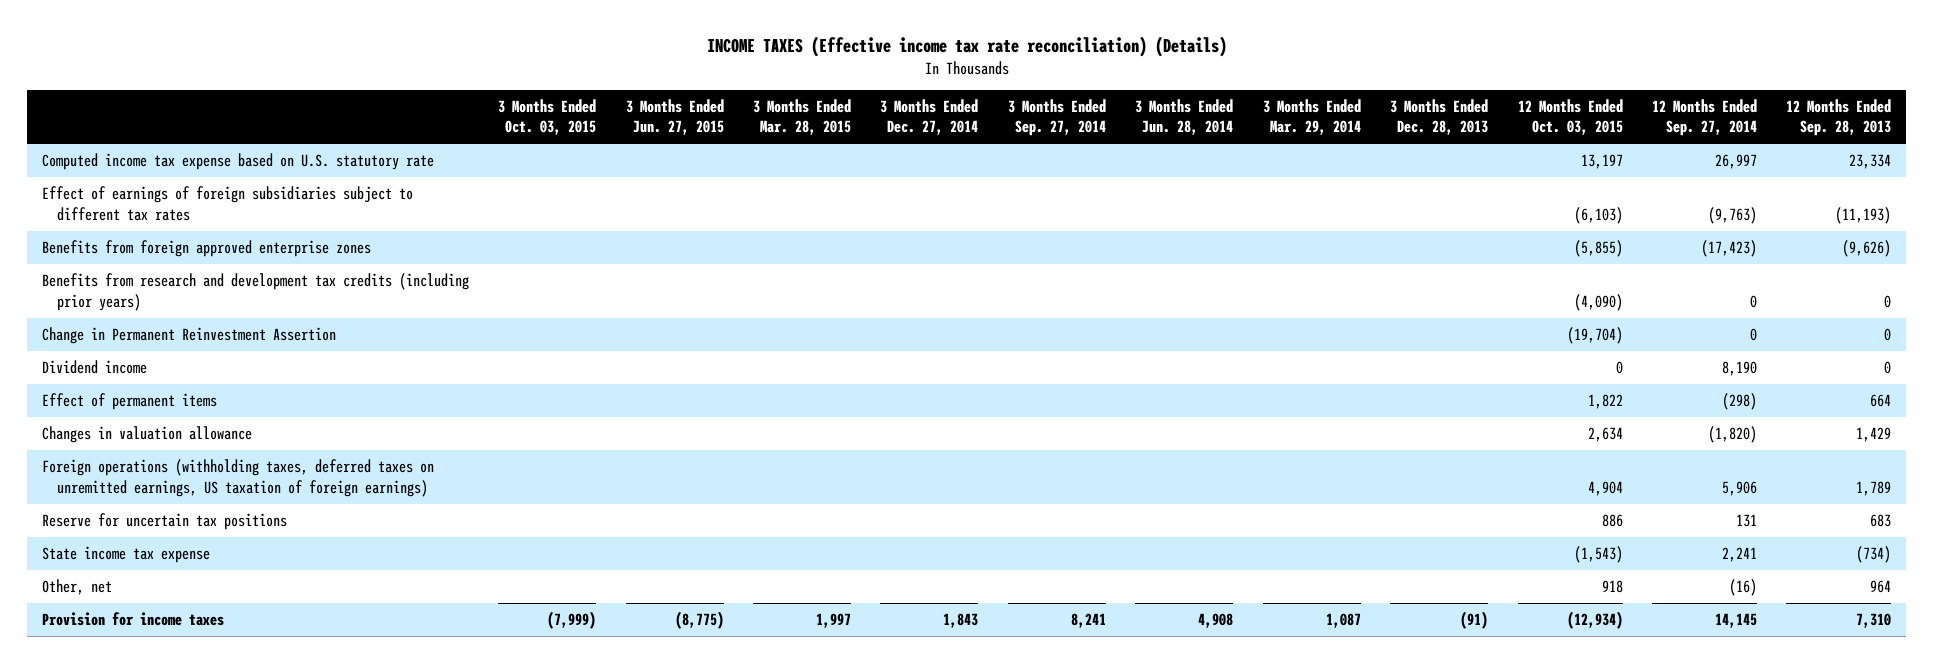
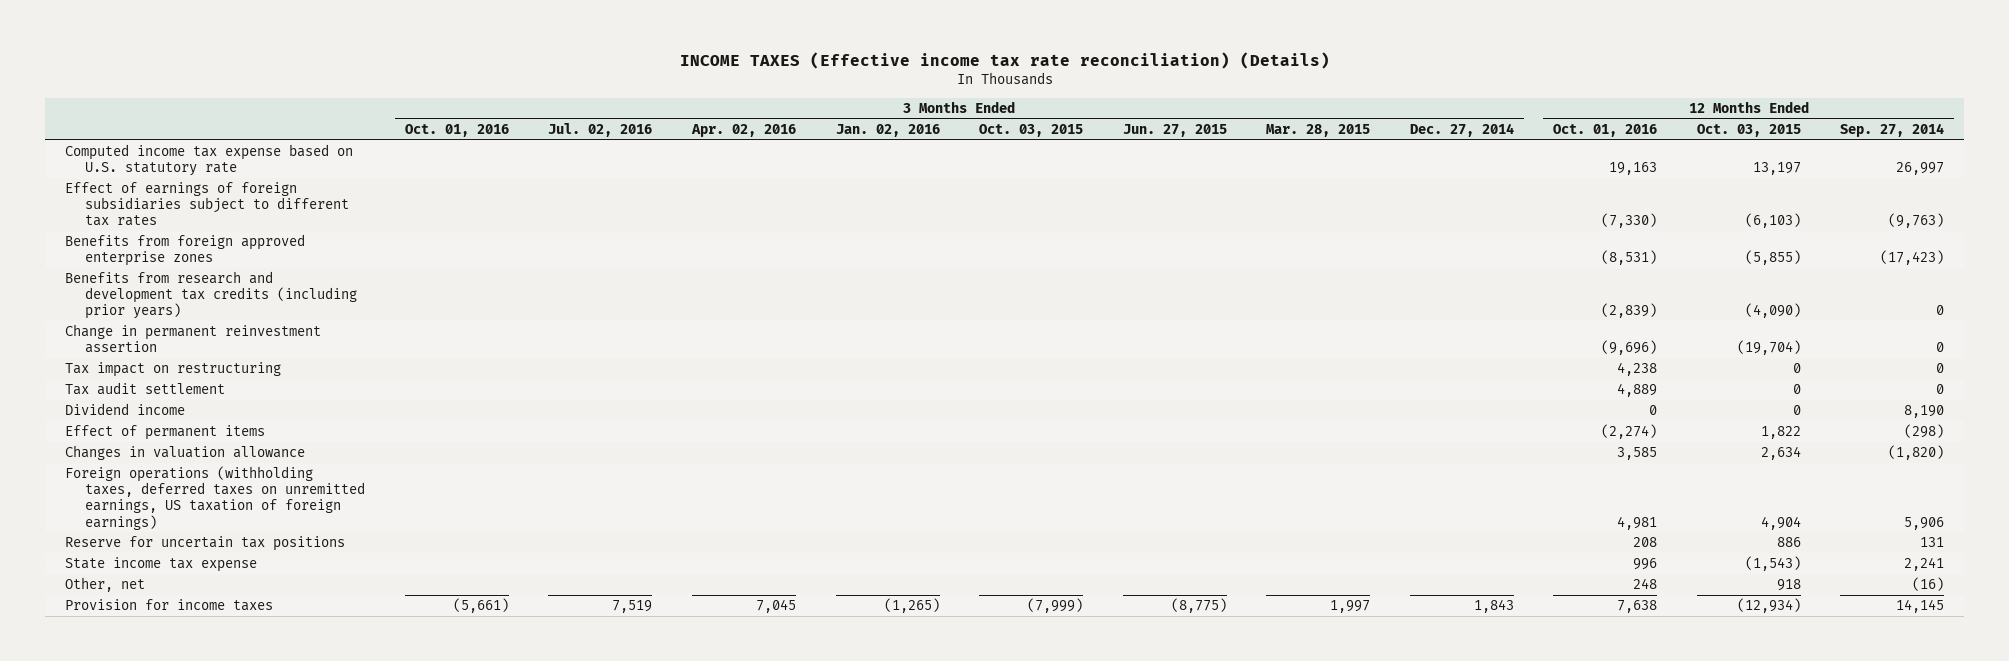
- | 3 Months Ended Oct. 03, 2015 | 3 Months Ended Jun. 27, 2015 | 3 Months Ended Mar. 28, 2015 | 3 Months Ended Dec. 27, 2014 | 3 Months Ended Sep. 27, 2014 | 3 Months Ended Jun. 28, 2014 | 3 Months Ended Mar. 29, 2014 | 3 Months Ended Dec. 28, 2013 | 12 Months Ended Oct. 03, 2015 | 12 Months Ended Sep. 27, 2014 | 12 Months Ended Sep. 28, 2013
+ | 3 Months Ended Oct. 01, 2016 | 3 Months Ended Jul. 02, 2016 | 3 Months Ended Apr. 02, 2016 | 3 Months Ended Jan. 02, 2016 | 3 Months Ended Oct. 03, 2015 | 3 Months Ended Jun. 27, 2015 | 3 Months Ended Mar. 28, 2015 | 3 Months Ended Dec. 27, 2014 | 12 Months Ended Oct. 01, 2016 | 12 Months Ended Oct. 03, 2015 | 12 Months Ended Sep. 27, 2014
- Change in Permanent Reinvestment Assertion | | | | | | | | | (19,704) | 0 | 0
+ Change in permanent reinvestment assertion | | | | | | | | | (9,696) | (19,704) | 0
+ Tax impact on restructuring | | | | | | | | | 4,238 | 0 | 0
+ Tax audit settlement | | | | | | | | | 4,889 | 0 | 0

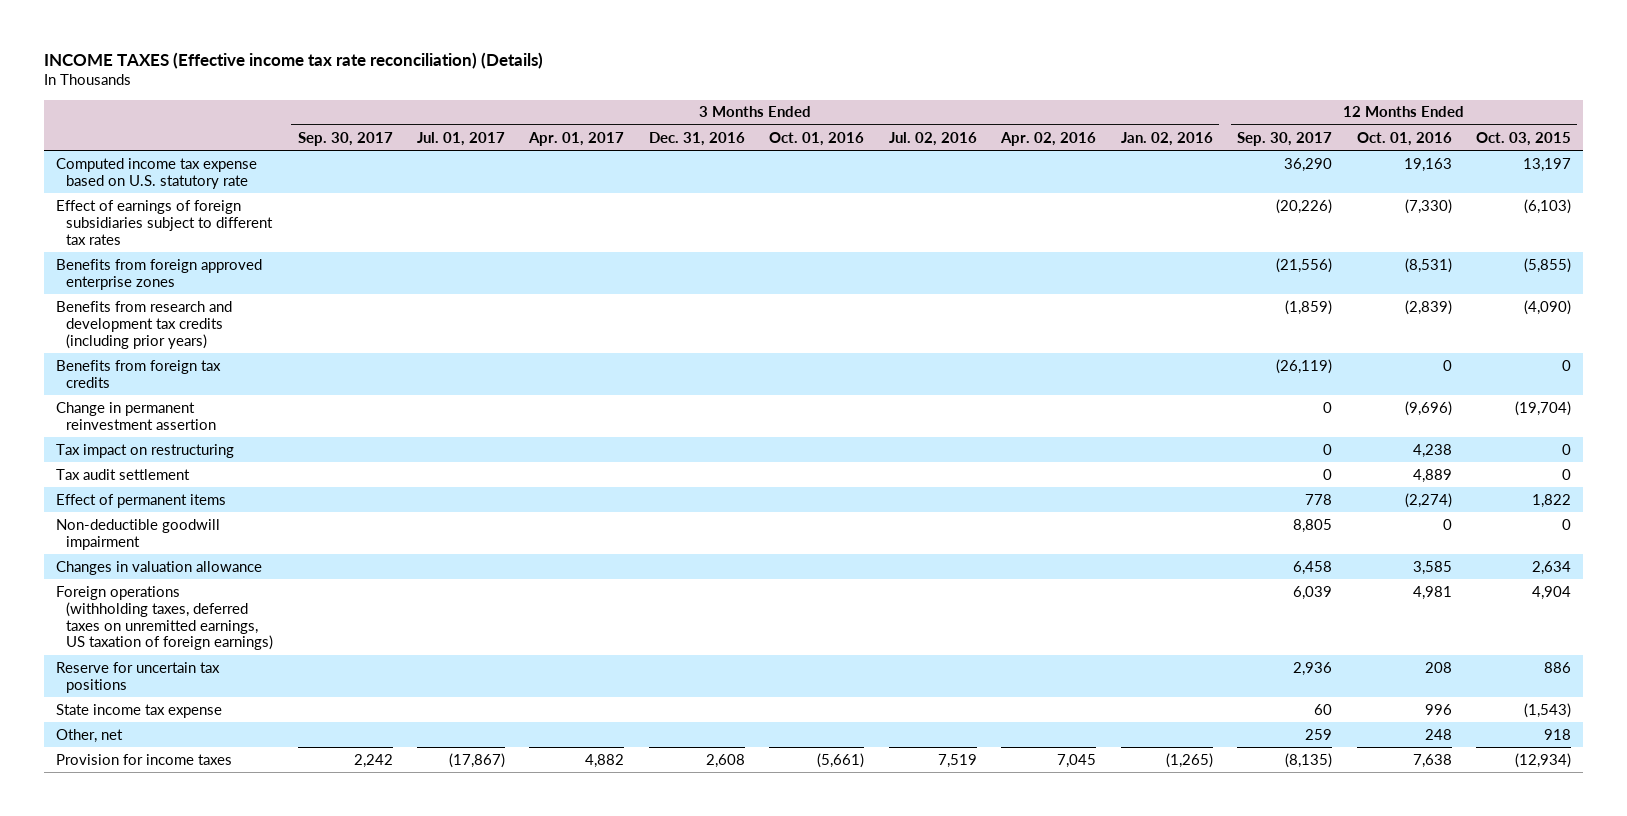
- | 3 Months Ended Oct. 01, 2016 | 3 Months Ended Jul. 02, 2016 | 3 Months Ended Apr. 02, 2016 | 3 Months Ended Jan. 02, 2016 | 3 Months Ended Oct. 03, 2015 | 3 Months Ended Jun. 27, 2015 | 3 Months Ended Mar. 28, 2015 | 3 Months Ended Dec. 27, 2014 | 12 Months Ended Oct. 01, 2016 | 12 Months Ended Oct. 03, 2015 | 12 Months Ended Sep. 27, 2014
+ | 3 Months Ended Sep. 30, 2017 | 3 Months Ended Jul. 01, 2017 | 3 Months Ended Apr. 01, 2017 | 3 Months Ended Dec. 31, 2016 | 3 Months Ended Oct. 01, 2016 | 3 Months Ended Jul. 02, 2016 | 3 Months Ended Apr. 02, 2016 | 3 Months Ended Jan. 02, 2016 | 12 Months Ended Sep. 30, 2017 | 12 Months Ended Oct. 01, 2016 | 12 Months Ended Oct. 03, 2015
+ Benefits from foreign tax credits | | | | | | | | | (26,119) | 0 | 0
- Dividend income | | | | | | | | | 0 | 0 | 8,190
+ Non-deductible goodwill impairment | | | | | | | | | 8,805 | 0 | 0

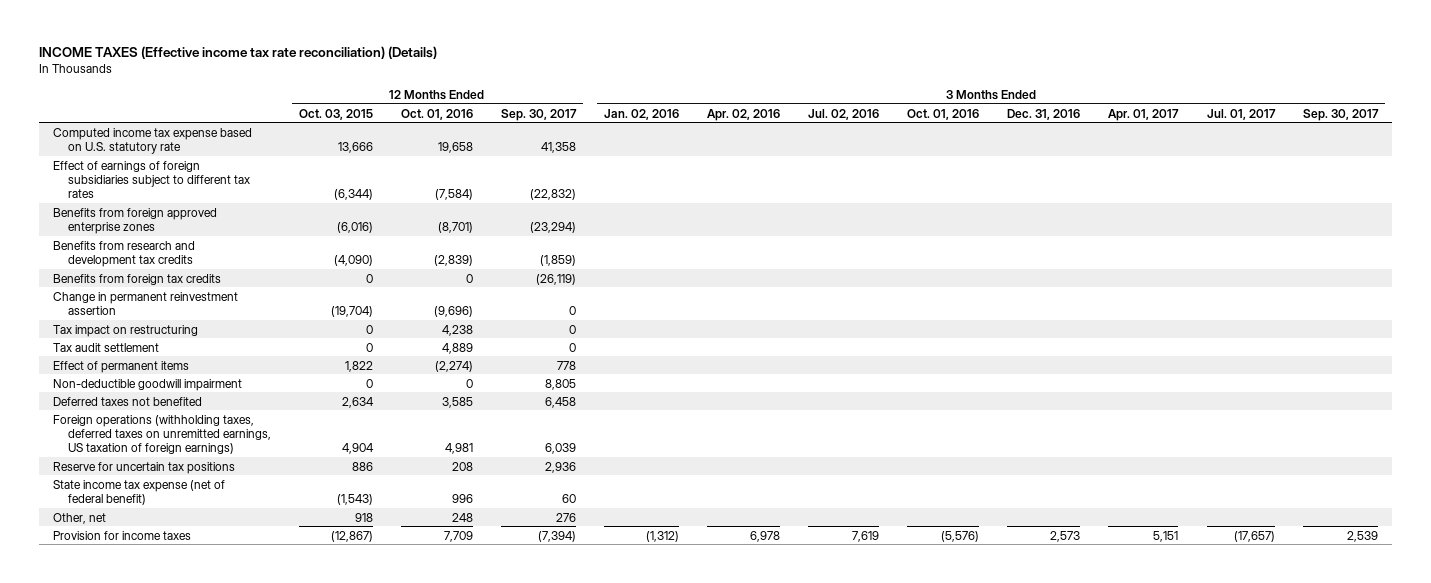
- | 3 Months Ended Sep. 30, 2017 | 3 Months Ended Jul. 01, 2017 | 3 Months Ended Apr. 01, 2017 | 3 Months Ended Dec. 31, 2016 | 3 Months Ended Oct. 01, 2016 | 3 Months Ended Jul. 02, 2016 | 3 Months Ended Apr. 02, 2016 | 3 Months Ended Jan. 02, 2016 | 12 Months Ended Sep. 30, 2017 | 12 Months Ended Oct. 01, 2016 | 12 Months Ended Oct. 03, 2015
+ | 12 Months Ended Oct. 03, 2015 | 12 Months Ended Oct. 01, 2016 | 12 Months Ended Sep. 30, 2017 | 3 Months Ended Jan. 02, 2016 | 3 Months Ended Apr. 02, 2016 | 3 Months Ended Jul. 02, 2016 | 3 Months Ended Oct. 01, 2016 | 3 Months Ended Dec. 31, 2016 | 3 Months Ended Apr. 01, 2017 | 3 Months Ended Jul. 01, 2017 | 3 Months Ended Sep. 30, 2017
- Computed income tax expense based on U.S. statutory rate | | | | | | | | | 36,290 | 19,163 | 13,197
- Effect of earnings of foreign subsidiaries subject to different tax rates | | | | | | | | | (20,226) | (7,330) | (6,103)
- Benefits from foreign approved enterprise zones | | | | | | | | | (21,556) | (8,531) | (5,855)
- Benefits from research and development tax credits (including prior years) | | | | | | | | | (1,859) | (2,839) | (4,090)
+ Computed income tax expense based on U.S. statutory rate | 13,666 | 19,658 | 41,358 | | | | | | | |
+ Effect of earnings of foreign subsidiaries subject to different tax rates | (6,344) | (7,584) | (22,832) | | | | | | | |
+ Benefits from foreign approved enterprise zones | (6,016) | (8,701) | (23,294) | | | | | | | |
+ Benefits from research and development tax credits | (4,090) | (2,839) | (1,859) | | | | | | | |
- Changes in valuation allowance | | | | | | | | | 6,458 | 3,585 | 2,634
+ Deferred taxes not benefited | 2,634 | 3,585 | 6,458 | | | | | | | |
- State income tax expense | | | | | | | | | 60 | 996 | (1,543)
- Other, net | | | | | | | | | 259 | 248 | 918
- Provision for income taxes | 2,242 | (17,867) | 4,882 | 2,608 | (5,661) | 7,519 | 7,045 | (1,265) | (8,135) | 7,638 | (12,934)
+ State income tax expense (net of federal benefit) | (1,543) | 996 | 60 | | | | | | | |
+ Other, net | 918 | 248 | 276 | | | | | | | |
+ Provision for income taxes | (12,867) | 7,709 | (7,394) | (1,312) | 6,978 | 7,619 | (5,576) | 2,573 | 5,151 | (17,657) | 2,539

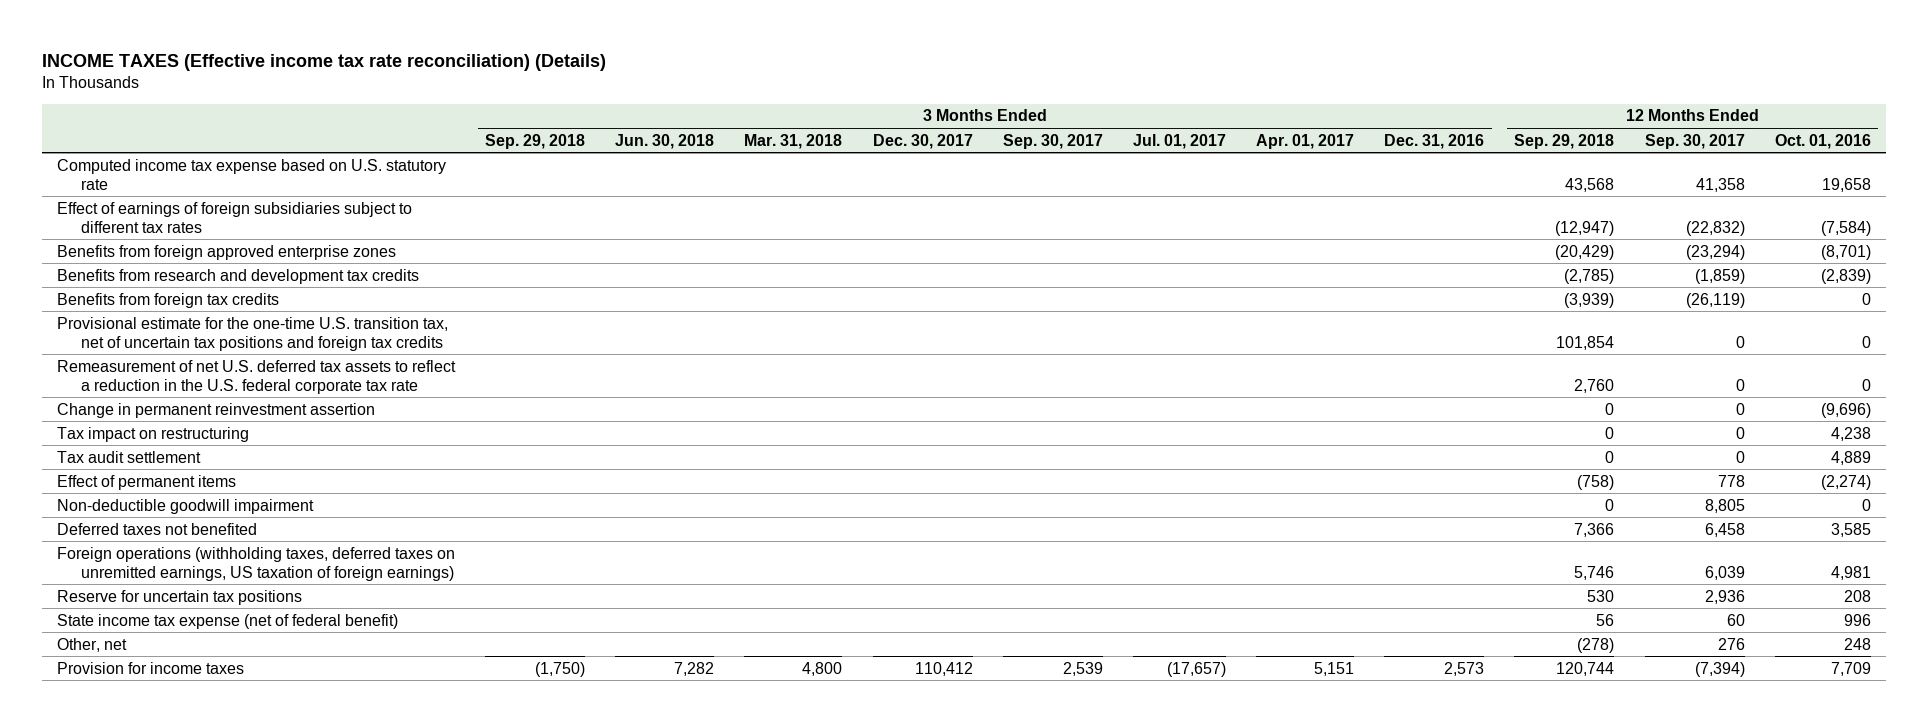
- | 12 Months Ended Oct. 03, 2015 | 12 Months Ended Oct. 01, 2016 | 12 Months Ended Sep. 30, 2017 | 3 Months Ended Jan. 02, 2016 | 3 Months Ended Apr. 02, 2016 | 3 Months Ended Jul. 02, 2016 | 3 Months Ended Oct. 01, 2016 | 3 Months Ended Dec. 31, 2016 | 3 Months Ended Apr. 01, 2017 | 3 Months Ended Jul. 01, 2017 | 3 Months Ended Sep. 30, 2017
+ | 3 Months Ended Sep. 29, 2018 | 3 Months Ended Jun. 30, 2018 | 3 Months Ended Mar. 31, 2018 | 3 Months Ended Dec. 30, 2017 | 3 Months Ended Sep. 30, 2017 | 3 Months Ended Jul. 01, 2017 | 3 Months Ended Apr. 01, 2017 | 3 Months Ended Dec. 31, 2016 | 12 Months Ended Sep. 29, 2018 | 12 Months Ended Sep. 30, 2017 | 12 Months Ended Oct. 01, 2016
+ Provisional estimate for the one-time U.S. transition tax, net of uncertain tax positions and foreign tax credits | | | | | | | | | 101,854 | 0 | 0
+ Remeasurement of net U.S. deferred tax assets to reflect a reduction in the U.S. federal corporate tax rate | | | | | | | | | 2,760 | 0 | 0

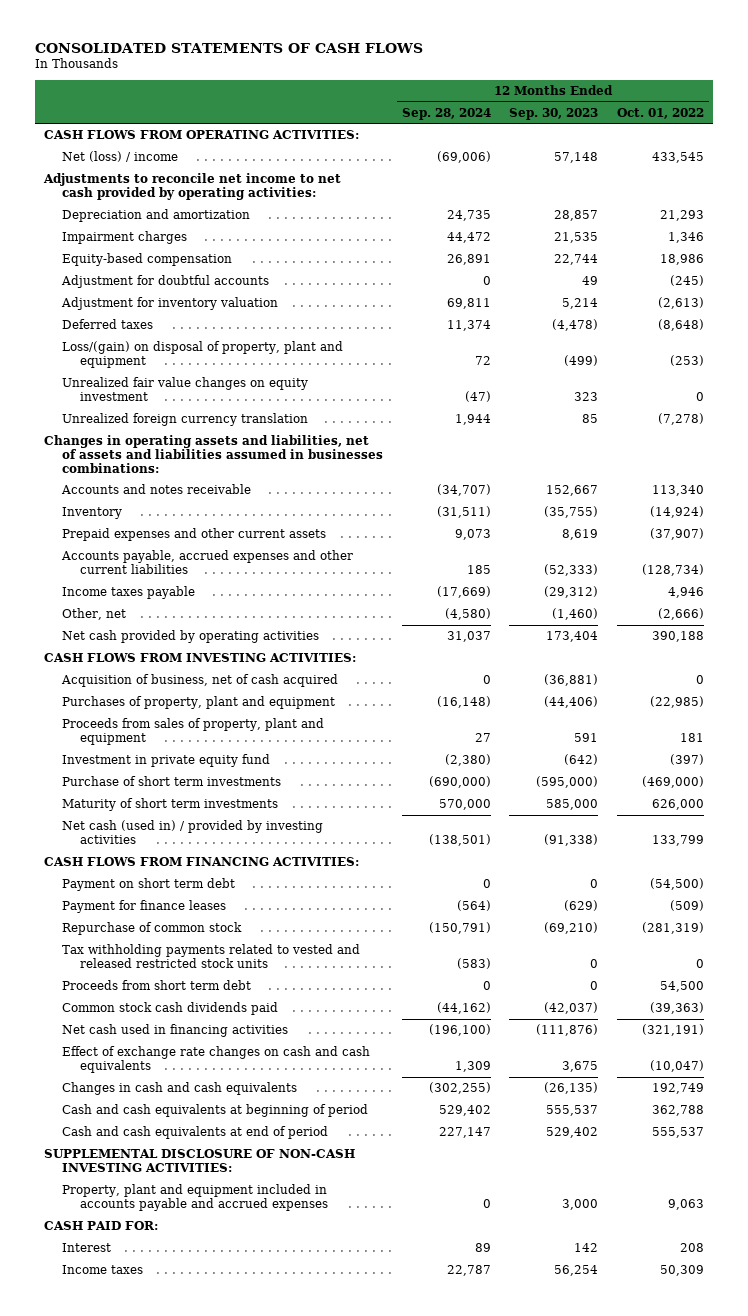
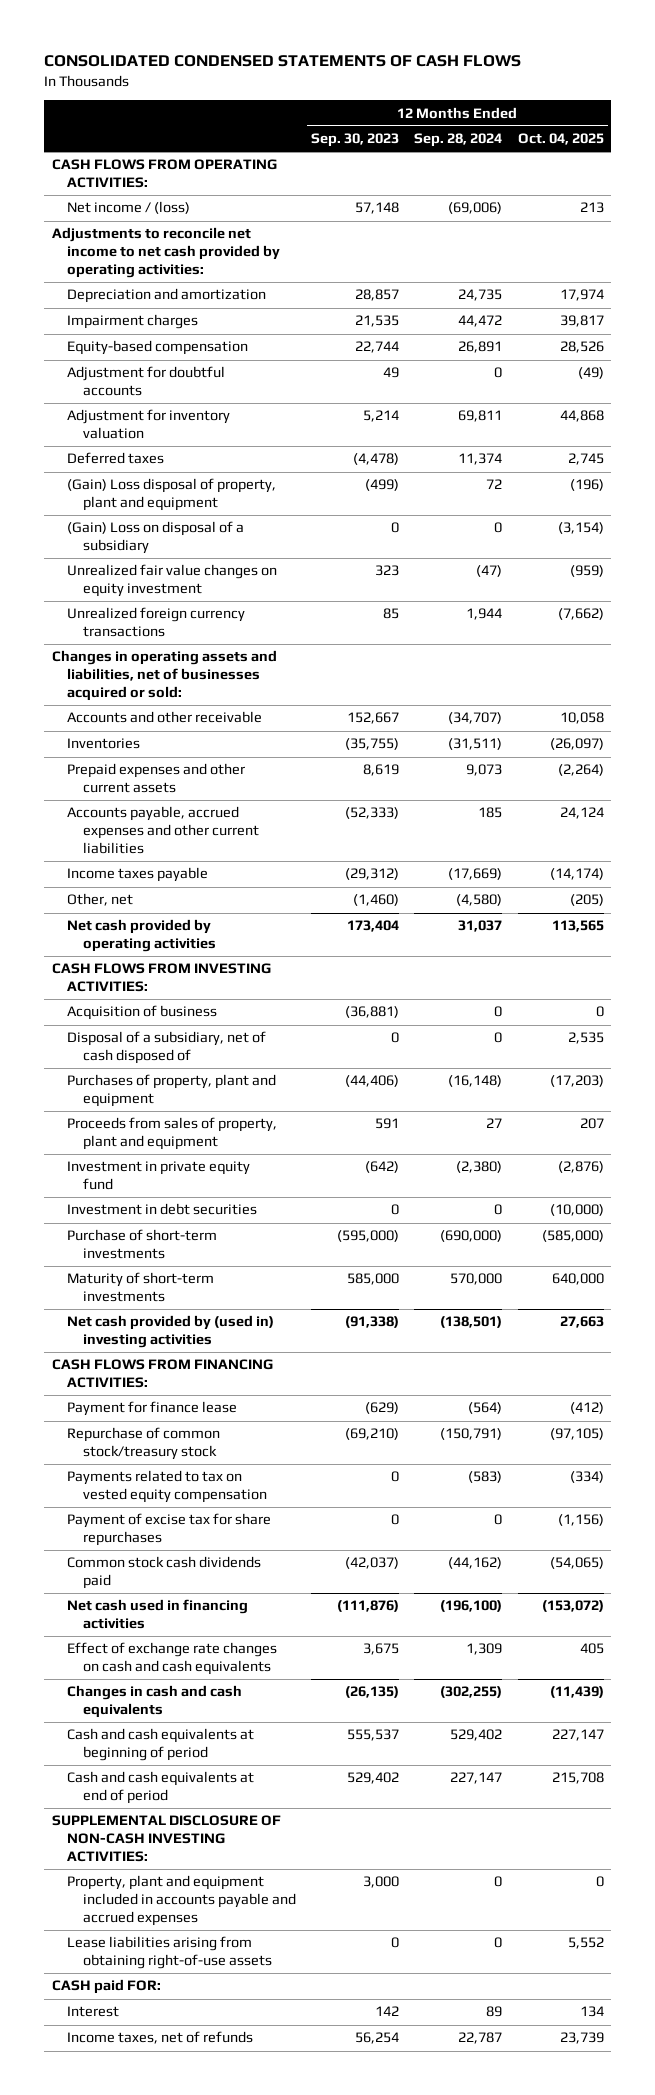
- CONSOLIDATED STATEMENTS OF CASH FLOWS
+ CONSOLIDATED CONDENSED STATEMENTS OF CASH FLOWS
- | 12 Months Ended Sep. 28, 2024 | 12 Months Ended Sep. 30, 2023 | 12 Months Ended Oct. 01, 2022
+ | 12 Months Ended Sep. 30, 2023 | 12 Months Ended Sep. 28, 2024 | 12 Months Ended Oct. 04, 2025
- Net (loss) / income | (69,006) | 57,148 | 433,545
+ Net income / (loss) | 57,148 | (69,006) | 213
- Loss/(gain) on disposal of property, plant and equipment | 72 | (499) | (253)
+ (Gain) Loss disposal of property, plant and equipment | (499) | 72 | (196)
+ (Gain) Loss on disposal of a subsidiary | 0 | 0 | (3,154)
- Unrealized foreign currency translation | 1,944 | 85 | (7,278)
- Changes in operating assets and liabilities, net of assets and liabilities assumed in businesses combinations:
- Accounts and notes receivable | (34,707) | 152,667 | 113,340
- Inventory | (31,511) | (35,755) | (14,924)
+ Unrealized foreign currency transactions | 85 | 1,944 | (7,662)
+ Changes in operating assets and liabilities, net of businesses acquired or sold:
+ Accounts and other receivable | 152,667 | (34,707) | 10,058
+ Inventories | (35,755) | (31,511) | (26,097)
- Acquisition of business, net of cash acquired | 0 | (36,881) | 0
+ Acquisition of business | (36,881) | 0 | 0
+ Disposal of a subsidiary, net of cash disposed of | 0 | 0 | 2,535
- Purchase of short term investments | (690,000) | (595,000) | (469,000)
- Maturity of short term investments | 570,000 | 585,000 | 626,000
- Net cash (used in) / provided by investing activities | (138,501) | (91,338) | 133,799
+ Investment in debt securities | 0 | 0 | (10,000)
+ Purchase of short-term investments | (595,000) | (690,000) | (585,000)
+ Maturity of short-term investments | 585,000 | 570,000 | 640,000
+ Net cash provided by (used in) investing activities | (91,338) | (138,501) | 27,663
- Payment on short term debt | 0 | 0 | (54,500)
- Payment for finance leases | (564) | (629) | (509)
- Repurchase of common stock | (150,791) | (69,210) | (281,319)
- Tax withholding payments related to vested and released restricted stock units | (583) | 0 | 0
- Proceeds from short term debt | 0 | 0 | 54,500
+ Payment for finance lease | (629) | (564) | (412)
+ Repurchase of common stock/treasury stock | (69,210) | (150,791) | (97,105)
+ Payments related to tax on vested equity compensation | 0 | (583) | (334)
+ Payment of excise tax for share repurchases | 0 | 0 | (1,156)
- CASH PAID FOR:
+ Lease liabilities arising from obtaining right-of-use assets | 0 | 0 | 5,552
+ CASH paid FOR:
- Income taxes | 22,787 | 56,254 | 50,309
+ Income taxes, net of refunds | 56,254 | 22,787 | 23,739

